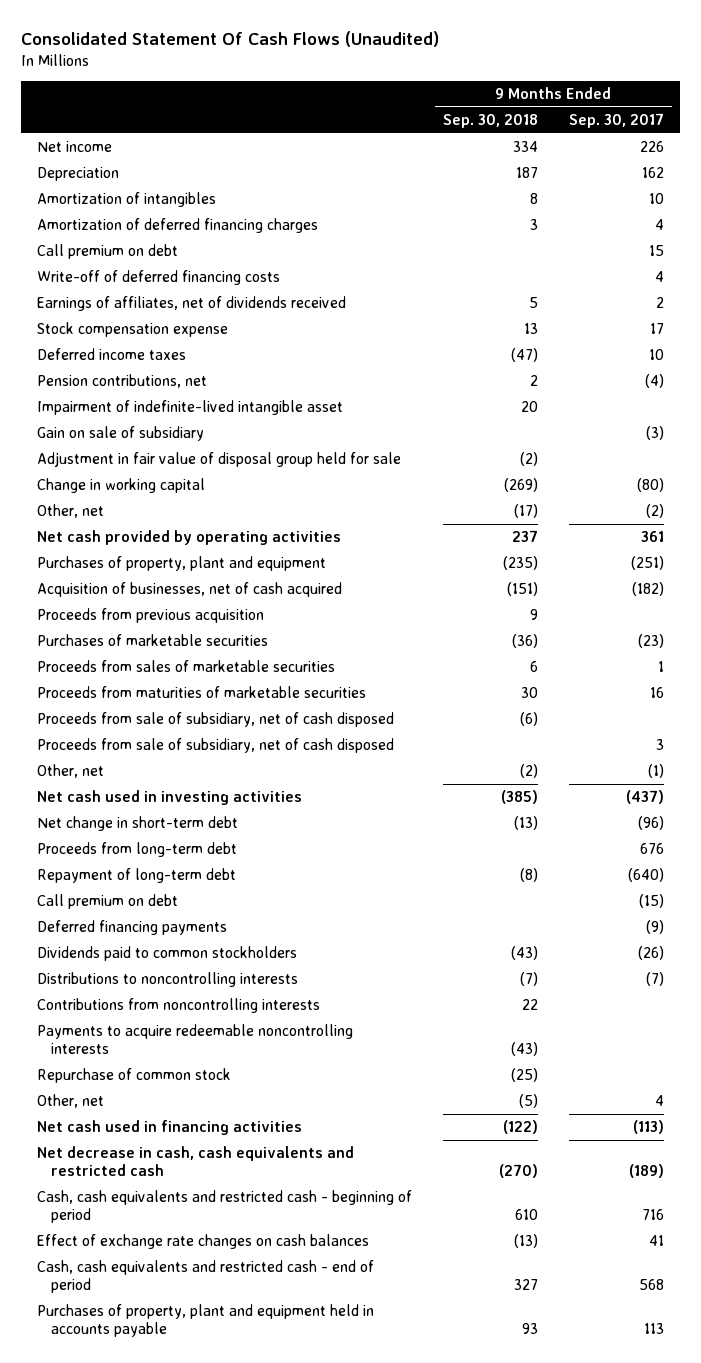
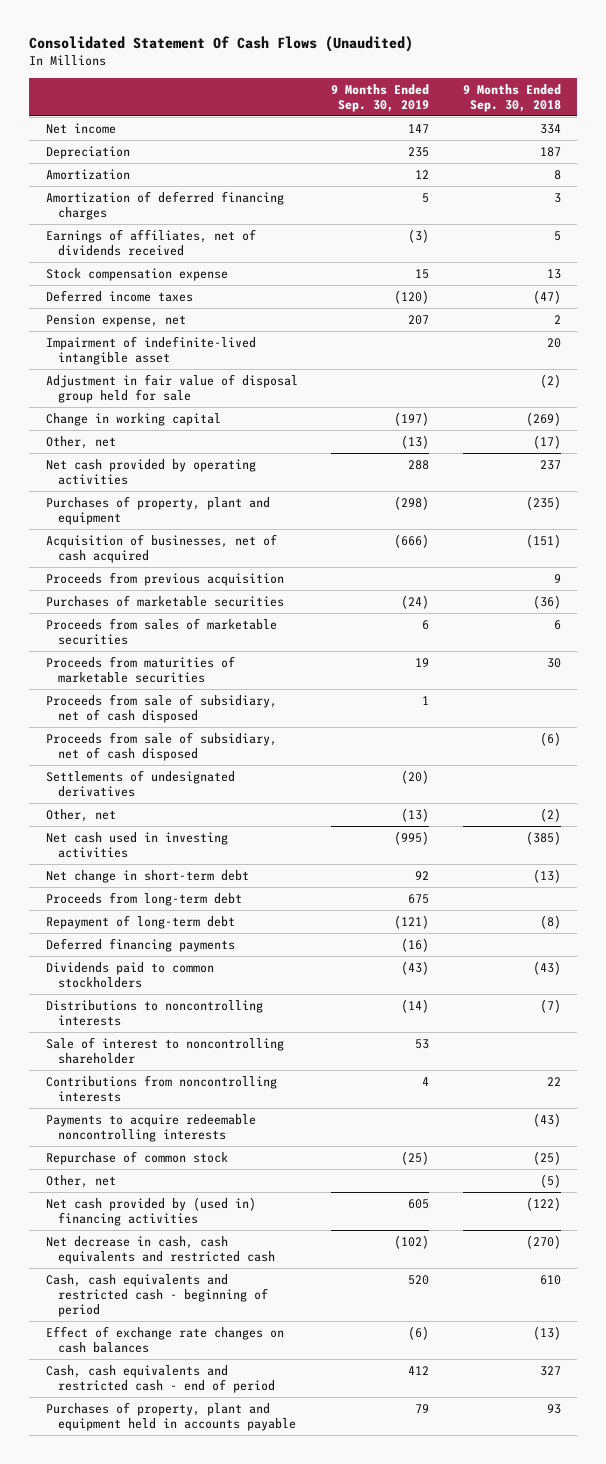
- | 9 Months Ended Sep. 30, 2018 | 9 Months Ended Sep. 30, 2017
+ | 9 Months Ended Sep. 30, 2019 | 9 Months Ended Sep. 30, 2018
- Amortization of intangibles | 8 | 10
+ Amortization | 12 | 8
- Call premium on debt | | 15
- Write-off of deferred financing costs | | 4
- Pension contributions, net | 2 | (4)
+ Pension expense, net | 207 | 2
- Gain on sale of subsidiary | | (3)
moved down: Proceeds from sale of subsidiary, net of cash disposed | | (6)
+ Settlements of undesignated derivatives | (20) |
- Call premium on debt | | (15)
+ Sale of interest to noncontrolling shareholder | 53 |
- Net cash used in financing activities | (122) | (113)
+ Net cash provided by (used in) financing activities | 605 | (122)

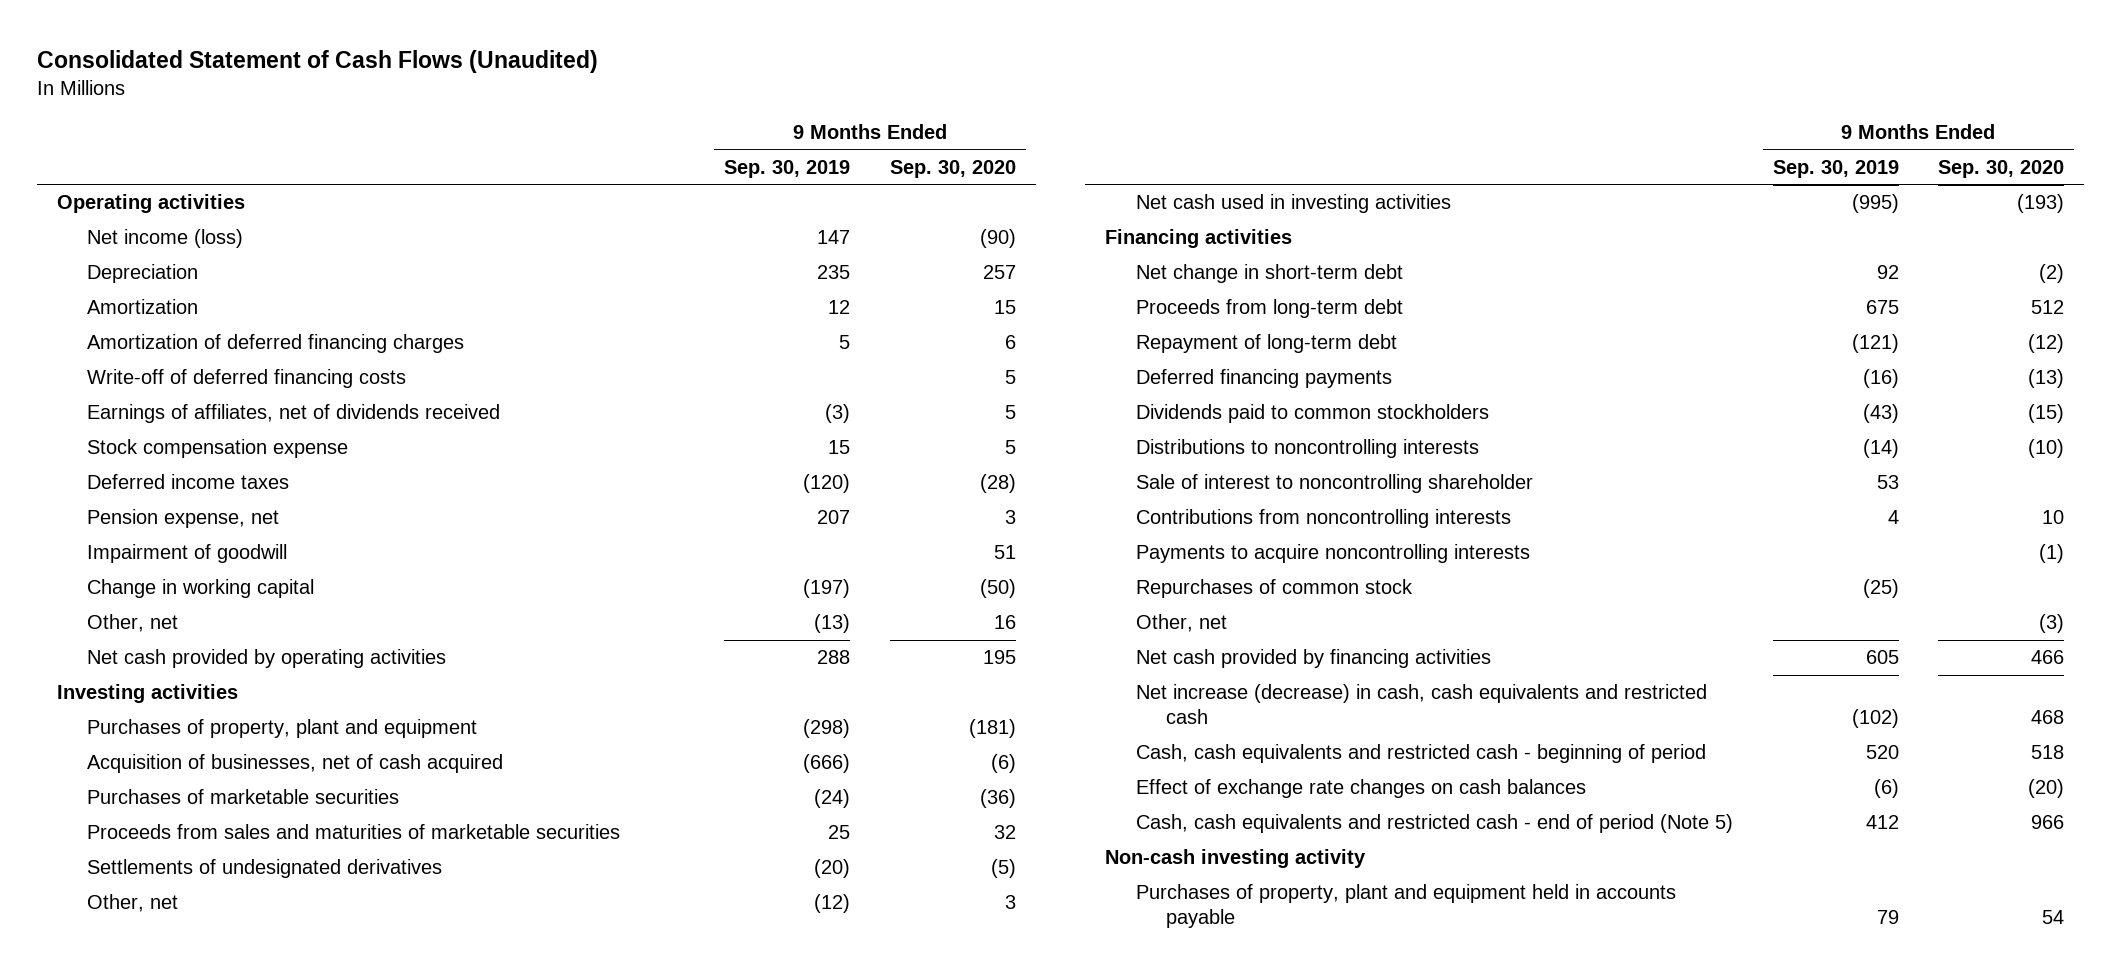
- Consolidated Statement Of Cash Flows (Unaudited)
+ Consolidated Statement of Cash Flows (Unaudited)
- | 9 Months Ended Sep. 30, 2019 | 9 Months Ended Sep. 30, 2018
+ | 9 Months Ended Sep. 30, 2019 | 9 Months Ended Sep. 30, 2020
- Net income | 147 | 334
+ Operating activities
+ Net income (loss) | 147 | (90)
+ Write-off of deferred financing costs | | 5
- Impairment of indefinite-lived intangible asset | | 20
- Adjustment in fair value of disposal group held for sale | | (2)
+ Impairment of goodwill | | 51
+ Investing activities
- Proceeds from previous acquisition | | 9
- Proceeds from sales of marketable securities | 6 | 6
- Proceeds from maturities of marketable securities | 19 | 30
- Proceeds from sale of subsidiary, net of cash disposed | 1 |
- Proceeds from sale of subsidiary, net of cash disposed | | (6)
+ Proceeds from sales and maturities of marketable securities | 25 | 32
- Other, net | (13) | (2)
+ Other, net | (12) | 3
+ Financing activities
- Payments to acquire redeemable noncontrolling interests | | (43)
- Repurchase of common stock | (25) | (25)
+ Payments to acquire noncontrolling interests | | (1)
+ Repurchases of common stock | (25) |
- Net cash provided by (used in) financing activities | 605 | (122)
- Net decrease in cash, cash equivalents and restricted cash | (102) | (270)
+ Net cash provided by financing activities | 605 | 466
+ Net increase (decrease) in cash, cash equivalents and restricted cash | (102) | 468
- Cash, cash equivalents and restricted cash - end of period | 412 | 327
+ Cash, cash equivalents and restricted cash - end of period (Note 5) | 412 | 966
+ Non-cash investing activity

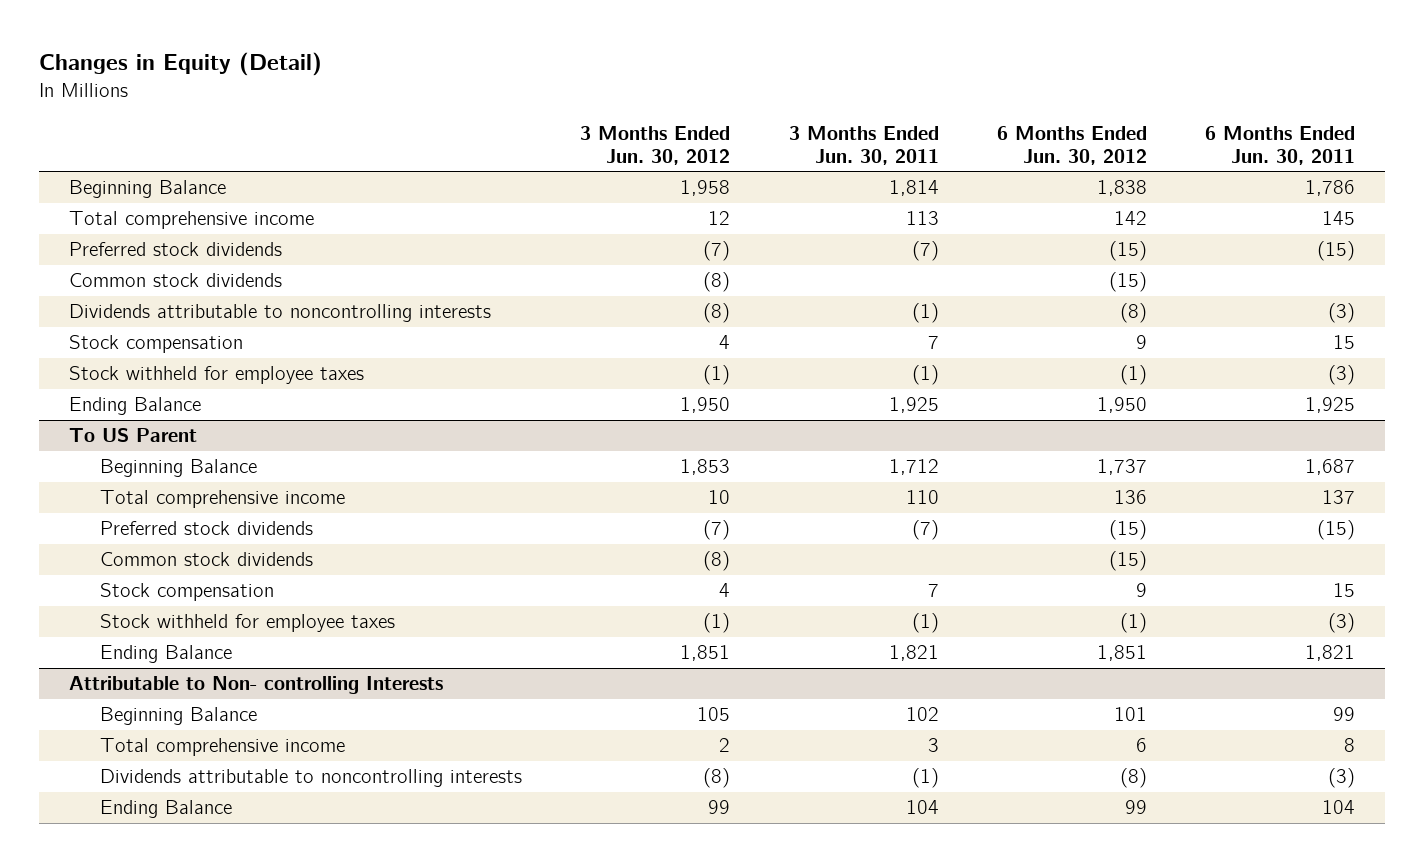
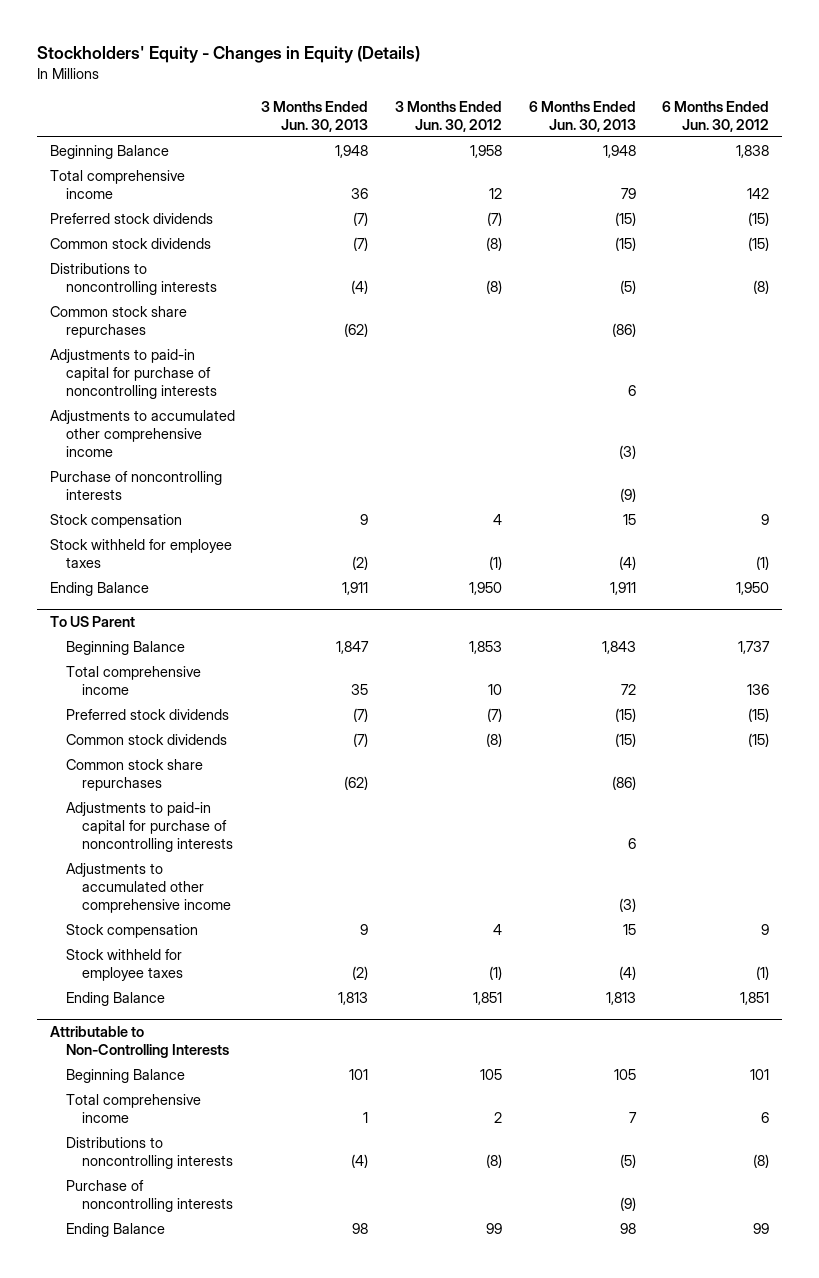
- Changes in Equity (Detail)
+ Stockholders' Equity - Changes in Equity (Details)
- | 3 Months Ended Jun. 30, 2012 | 3 Months Ended Jun. 30, 2011 | 6 Months Ended Jun. 30, 2012 | 6 Months Ended Jun. 30, 2011
+ | 3 Months Ended Jun. 30, 2013 | 3 Months Ended Jun. 30, 2012 | 6 Months Ended Jun. 30, 2013 | 6 Months Ended Jun. 30, 2012
- Dividends attributable to noncontrolling interests | (8) | (1) | (8) | (3)
+ Distributions to noncontrolling interests | (4) | (8) | (5) | (8)
+ Common stock share repurchases | (62) | | (86) |
+ Adjustments to paid-in capital for purchase of noncontrolling interests | | | 6 |
+ Adjustments to accumulated other comprehensive income | | | (3) |
+ Purchase of noncontrolling interests | | | (9) |
@ To US Parent
+ Common stock share repurchases | (62) | | (86) |
+ Adjustments to paid-in capital for purchase of noncontrolling interests | | | 6 |
+ Adjustments to accumulated other comprehensive income | | | (3) |
- Attributable to Non- controlling Interests
+ Attributable to Non-Controlling Interests
- Dividends attributable to noncontrolling interests | (8) | (1) | (8) | (3)
+ Distributions to noncontrolling interests | (4) | (8) | (5) | (8)
+ Purchase of noncontrolling interests | | | (9) |

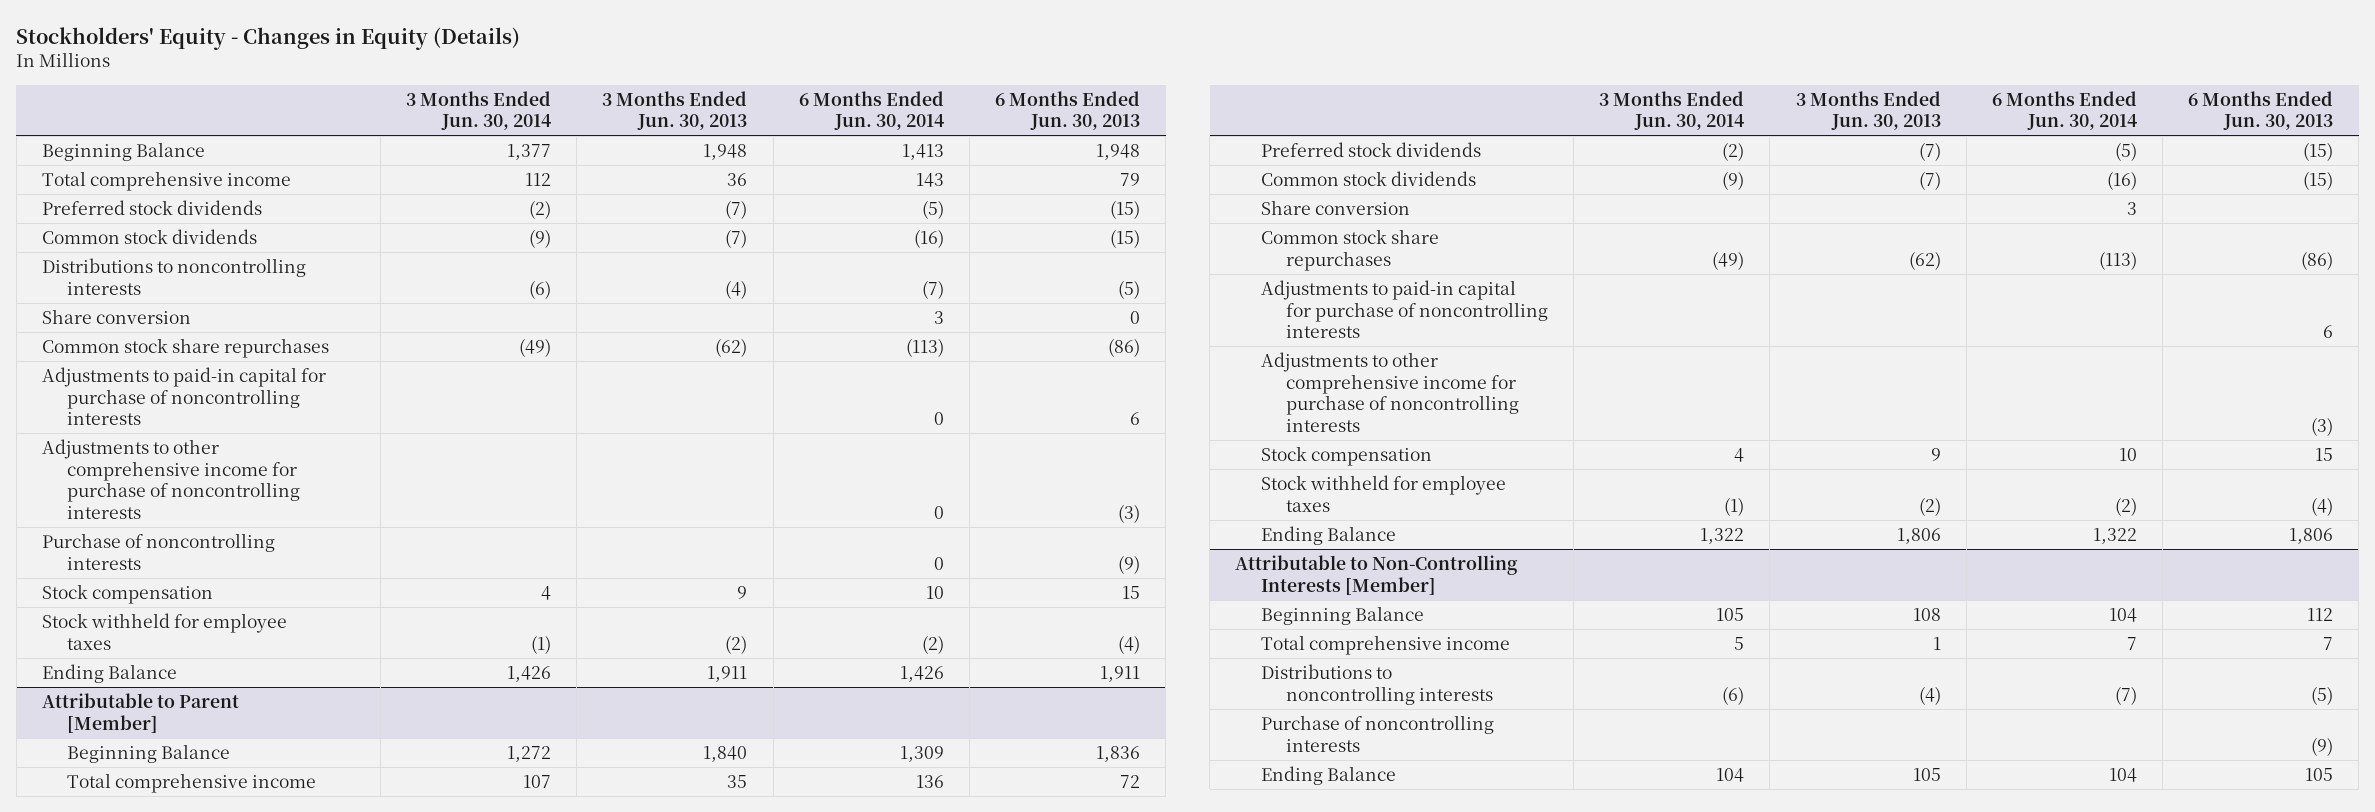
- | 3 Months Ended Jun. 30, 2013 | 3 Months Ended Jun. 30, 2012 | 6 Months Ended Jun. 30, 2013 | 6 Months Ended Jun. 30, 2012
+ | 3 Months Ended Jun. 30, 2014 | 3 Months Ended Jun. 30, 2013 | 6 Months Ended Jun. 30, 2014 | 6 Months Ended Jun. 30, 2013
+ Share conversion | | | 3 | 0
- Adjustments to accumulated other comprehensive income | | | (3) |
+ Adjustments to other comprehensive income for purchase of noncontrolling interests | | | 0 | (3)
- To US Parent
- Beginning Balance | 1,847 | 1,853 | 1,843 | 1,737
+ Attributable to Parent [Member]
+ Beginning Balance | 1,272 | 1,840 | 1,309 | 1,836
+ Share conversion | | | 3 |
- Adjustments to accumulated other comprehensive income | | | (3) |
+ Adjustments to other comprehensive income for purchase of noncontrolling interests | | | | (3)
- Ending Balance | 1,813 | 1,851 | 1,813 | 1,851
- Attributable to Non-Controlling Interests
- Beginning Balance | 101 | 105 | 105 | 101
+ Ending Balance | 1,322 | 1,806 | 1,322 | 1,806
+ Attributable to Non-Controlling Interests [Member]
+ Beginning Balance | 105 | 108 | 104 | 112
- Ending Balance | 98 | 99 | 98 | 99
+ Ending Balance | 104 | 105 | 104 | 105

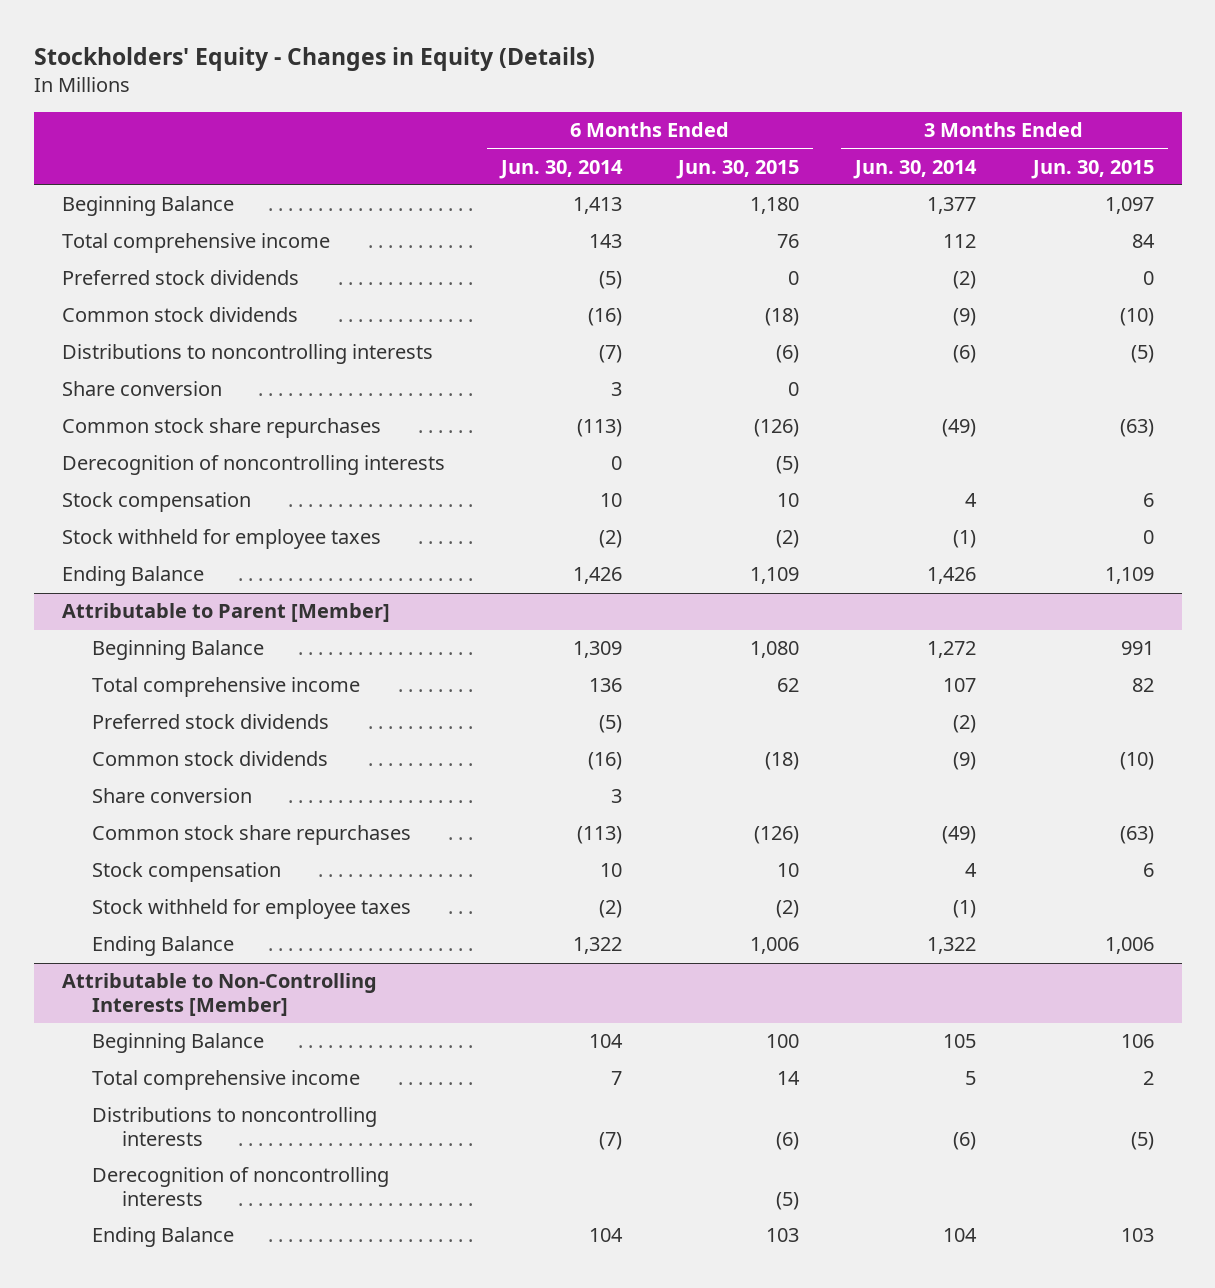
- | 3 Months Ended Jun. 30, 2014 | 3 Months Ended Jun. 30, 2013 | 6 Months Ended Jun. 30, 2014 | 6 Months Ended Jun. 30, 2013
+ | 6 Months Ended Jun. 30, 2014 | 6 Months Ended Jun. 30, 2015 | 3 Months Ended Jun. 30, 2014 | 3 Months Ended Jun. 30, 2015
- Adjustments to paid-in capital for purchase of noncontrolling interests | | | 0 | 6
- Adjustments to other comprehensive income for purchase of noncontrolling interests | | | 0 | (3)
- Purchase of noncontrolling interests | | | 0 | (9)
+ Derecognition of noncontrolling interests | 0 | (5) | |
@ Attributable to Parent [Member]
- Adjustments to paid-in capital for purchase of noncontrolling interests | | | | 6
- Adjustments to other comprehensive income for purchase of noncontrolling interests | | | | (3)
@ Attributable to Non-Controlling Interests [Member]
- Purchase of noncontrolling interests | | | | (9)
+ Derecognition of noncontrolling interests | | (5) | |

